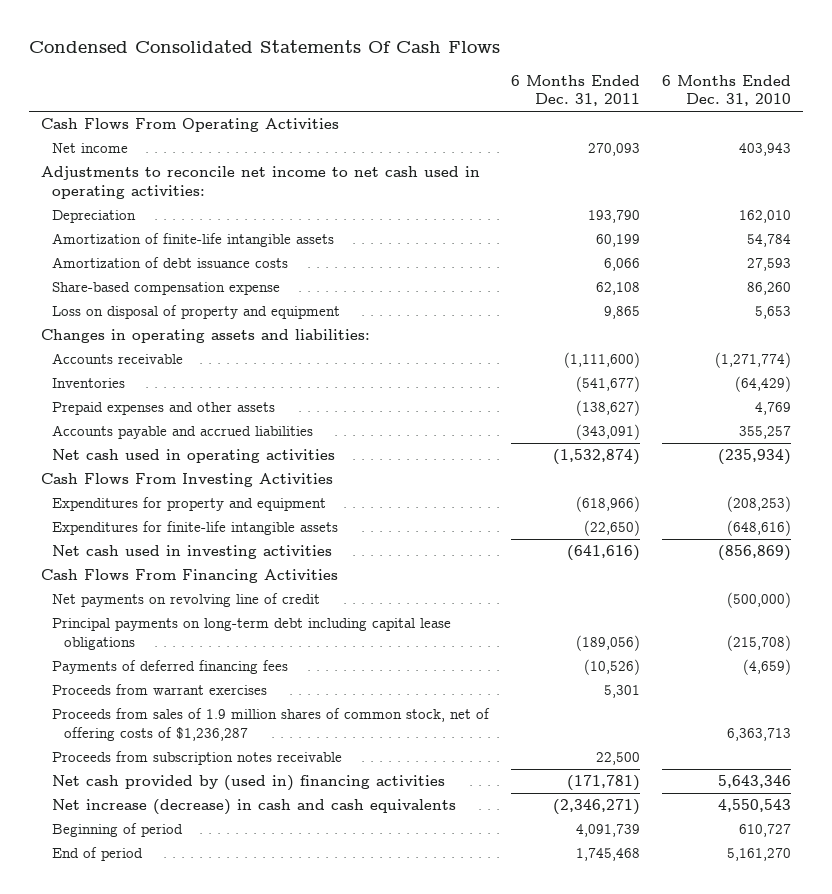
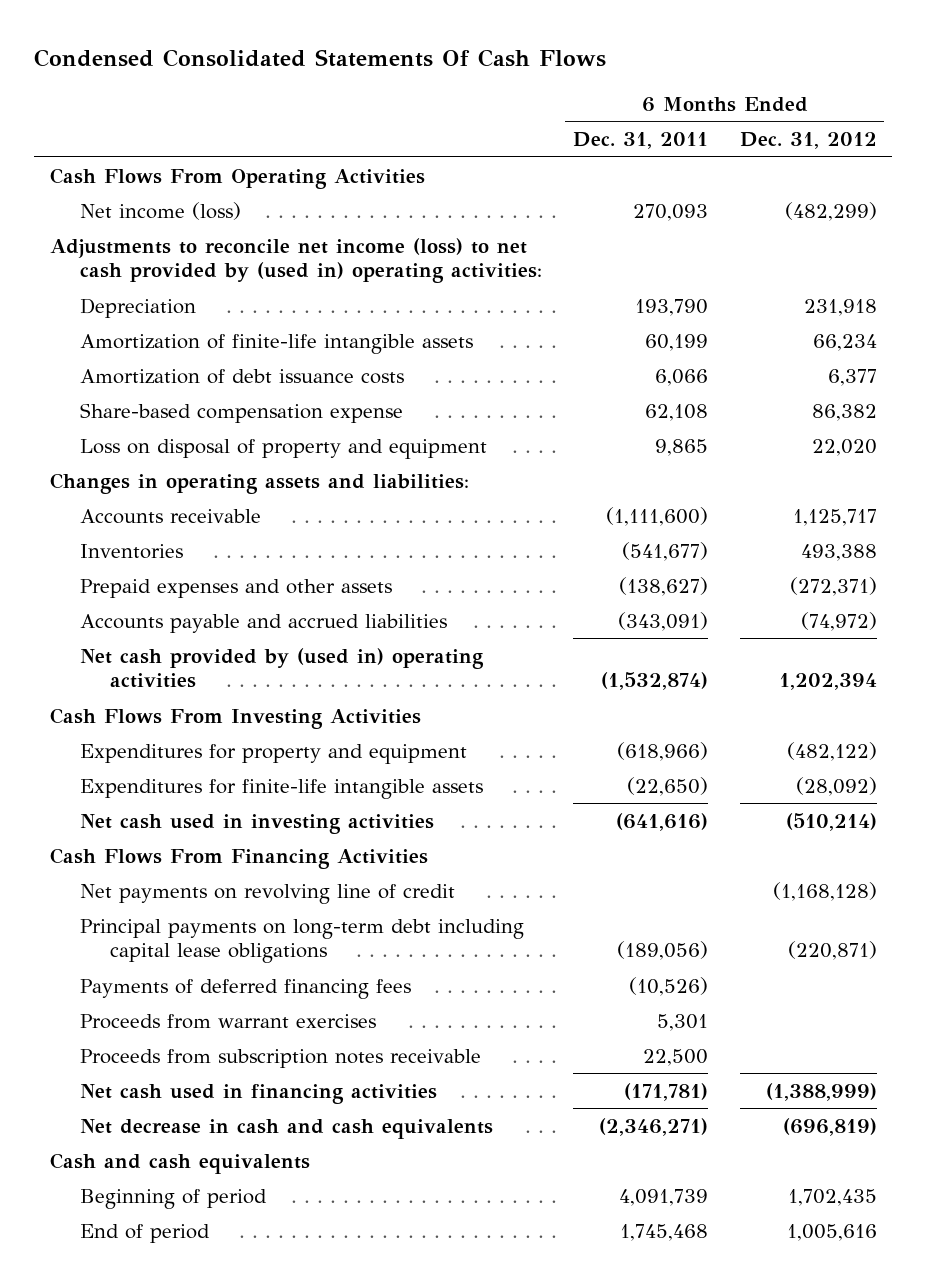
- | 6 Months Ended Dec. 31, 2011 | 6 Months Ended Dec. 31, 2010
+ | 6 Months Ended Dec. 31, 2011 | 6 Months Ended Dec. 31, 2012
- Net income | 270,093 | 403,943
- Adjustments to reconcile net income to net cash used in operating activities:
+ Net income (loss) | 270,093 | (482,299)
+ Adjustments to reconcile net income (loss) to net cash provided by (used in) operating activities:
- Net cash used in operating activities | (1,532,874) | (235,934)
+ Net cash provided by (used in) operating activities | (1,532,874) | 1,202,394
- Proceeds from sales of 1.9 million shares of common stock, net of offering costs of $1,236,287 | | 6,363,713
- Net cash provided by (used in) financing activities | (171,781) | 5,643,346
- Net increase (decrease) in cash and cash equivalents | (2,346,271) | 4,550,543
+ Net cash used in financing activities | (171,781) | (1,388,999)
+ Net decrease in cash and cash equivalents | (2,346,271) | (696,819)
+ Cash and cash equivalents

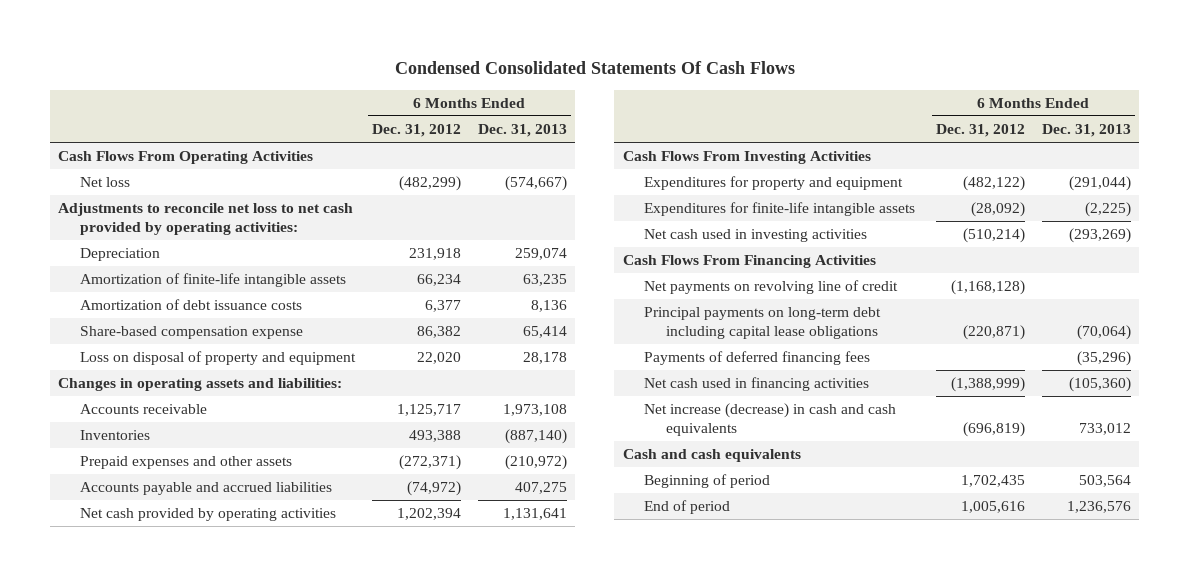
- | 6 Months Ended Dec. 31, 2011 | 6 Months Ended Dec. 31, 2012
+ | 6 Months Ended Dec. 31, 2012 | 6 Months Ended Dec. 31, 2013
- Net income (loss) | 270,093 | (482,299)
- Adjustments to reconcile net income (loss) to net cash provided by (used in) operating activities:
+ Net loss | (482,299) | (574,667)
+ Adjustments to reconcile net loss to net cash provided by operating activities:
- Net cash provided by (used in) operating activities | (1,532,874) | 1,202,394
+ Net cash provided by operating activities | 1,202,394 | 1,131,641
- Proceeds from warrant exercises | 5,301 |
- Proceeds from subscription notes receivable | 22,500 |
- Net decrease in cash and cash equivalents | (2,346,271) | (696,819)
+ Net increase (decrease) in cash and cash equivalents | (696,819) | 733,012

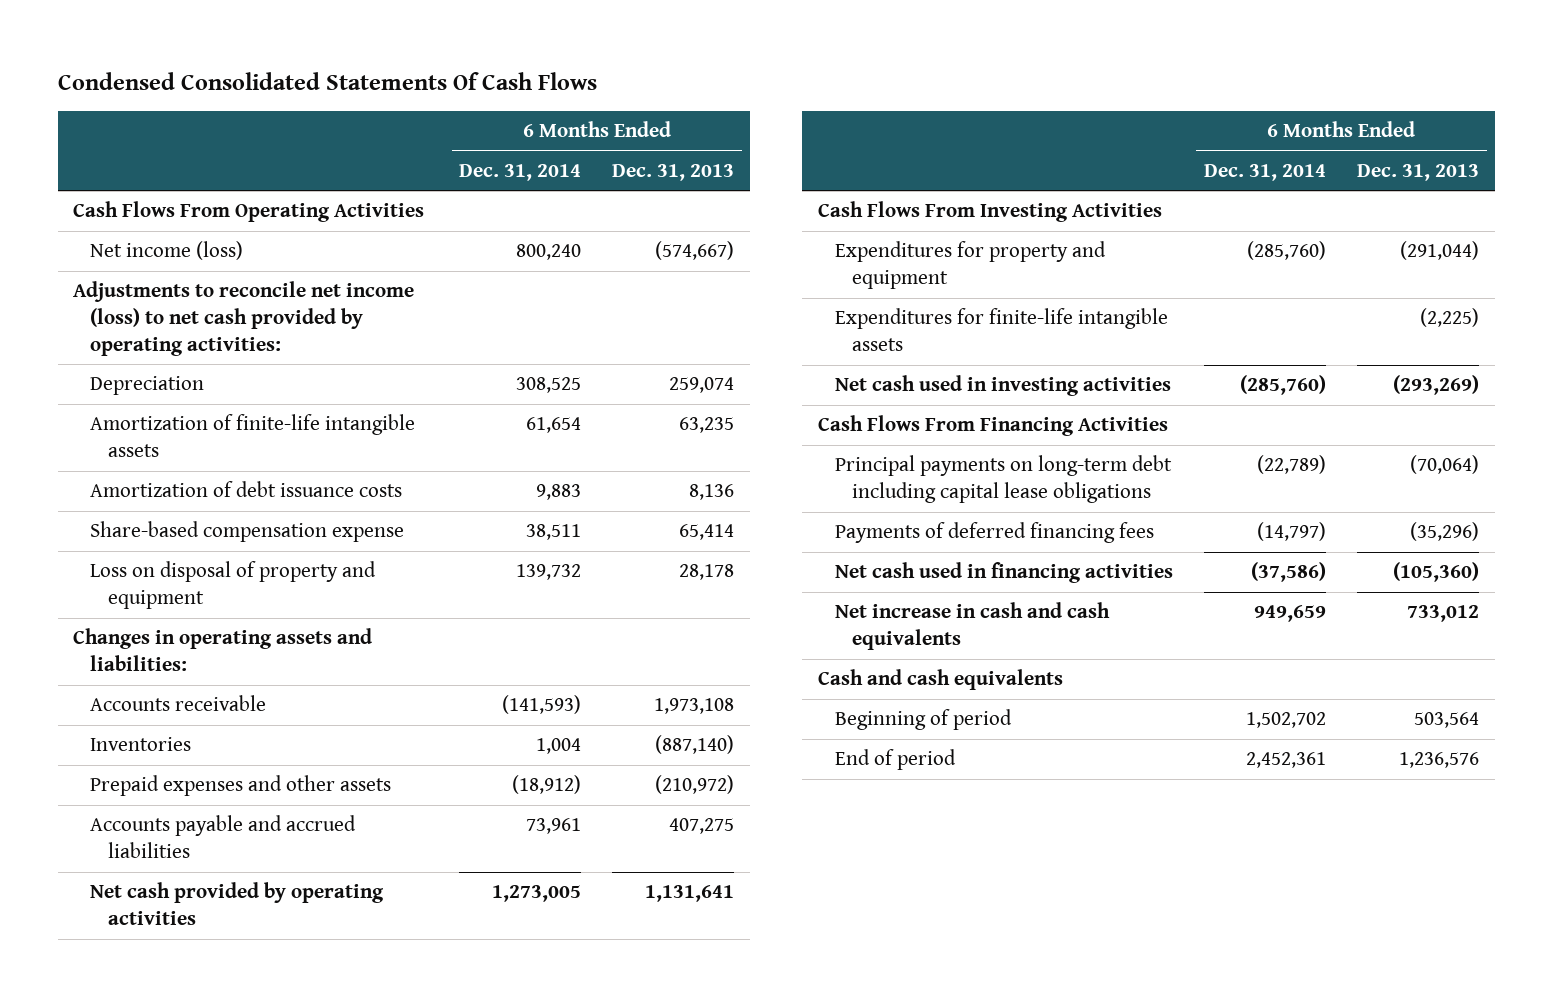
- | 6 Months Ended Dec. 31, 2012 | 6 Months Ended Dec. 31, 2013
+ | 6 Months Ended Dec. 31, 2014 | 6 Months Ended Dec. 31, 2013
- Net loss | (482,299) | (574,667)
- Adjustments to reconcile net loss to net cash provided by operating activities:
+ Net income (loss) | 800,240 | (574,667)
+ Adjustments to reconcile net income (loss) to net cash provided by operating activities:
- Net payments on revolving line of credit | (1,168,128) |
- Net increase (decrease) in cash and cash equivalents | (696,819) | 733,012
+ Net increase in cash and cash equivalents | 949,659 | 733,012

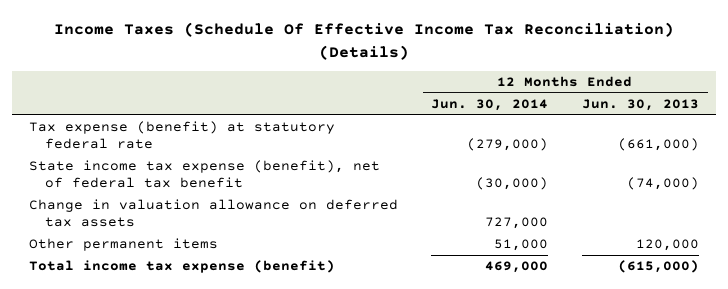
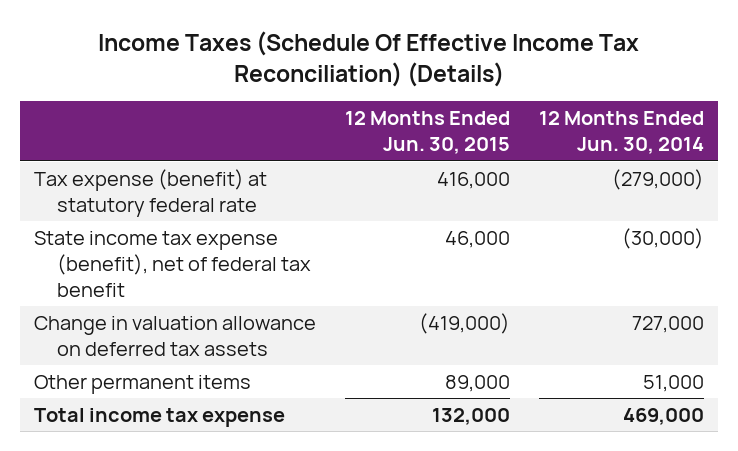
- | 12 Months Ended Jun. 30, 2014 | 12 Months Ended Jun. 30, 2013
+ | 12 Months Ended Jun. 30, 2015 | 12 Months Ended Jun. 30, 2014
- Total income tax expense (benefit) | 469,000 | (615,000)
+ Total income tax expense | 132,000 | 469,000

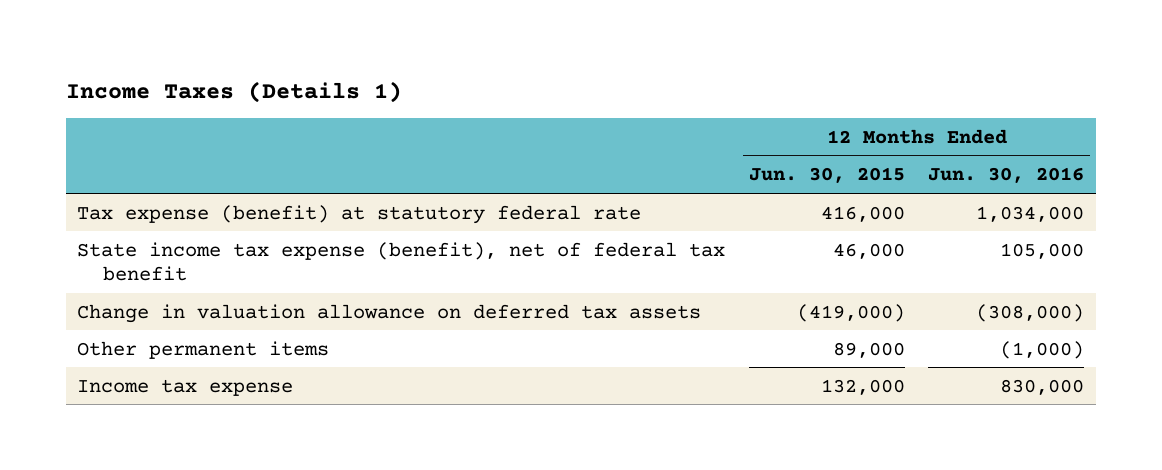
- Income Taxes (Schedule Of Effective Income Tax Reconciliation) (Details)
+ Income Taxes (Details 1)
- | 12 Months Ended Jun. 30, 2015 | 12 Months Ended Jun. 30, 2014
+ | 12 Months Ended Jun. 30, 2015 | 12 Months Ended Jun. 30, 2016
- Total income tax expense | 132,000 | 469,000
+ Income tax expense | 132,000 | 830,000

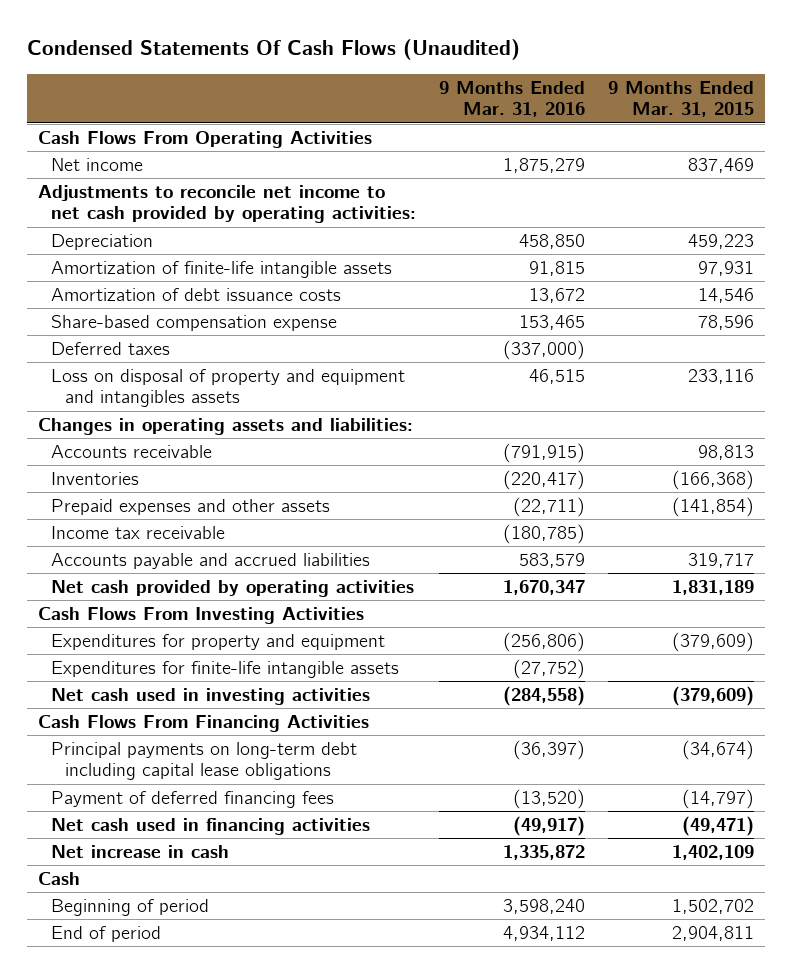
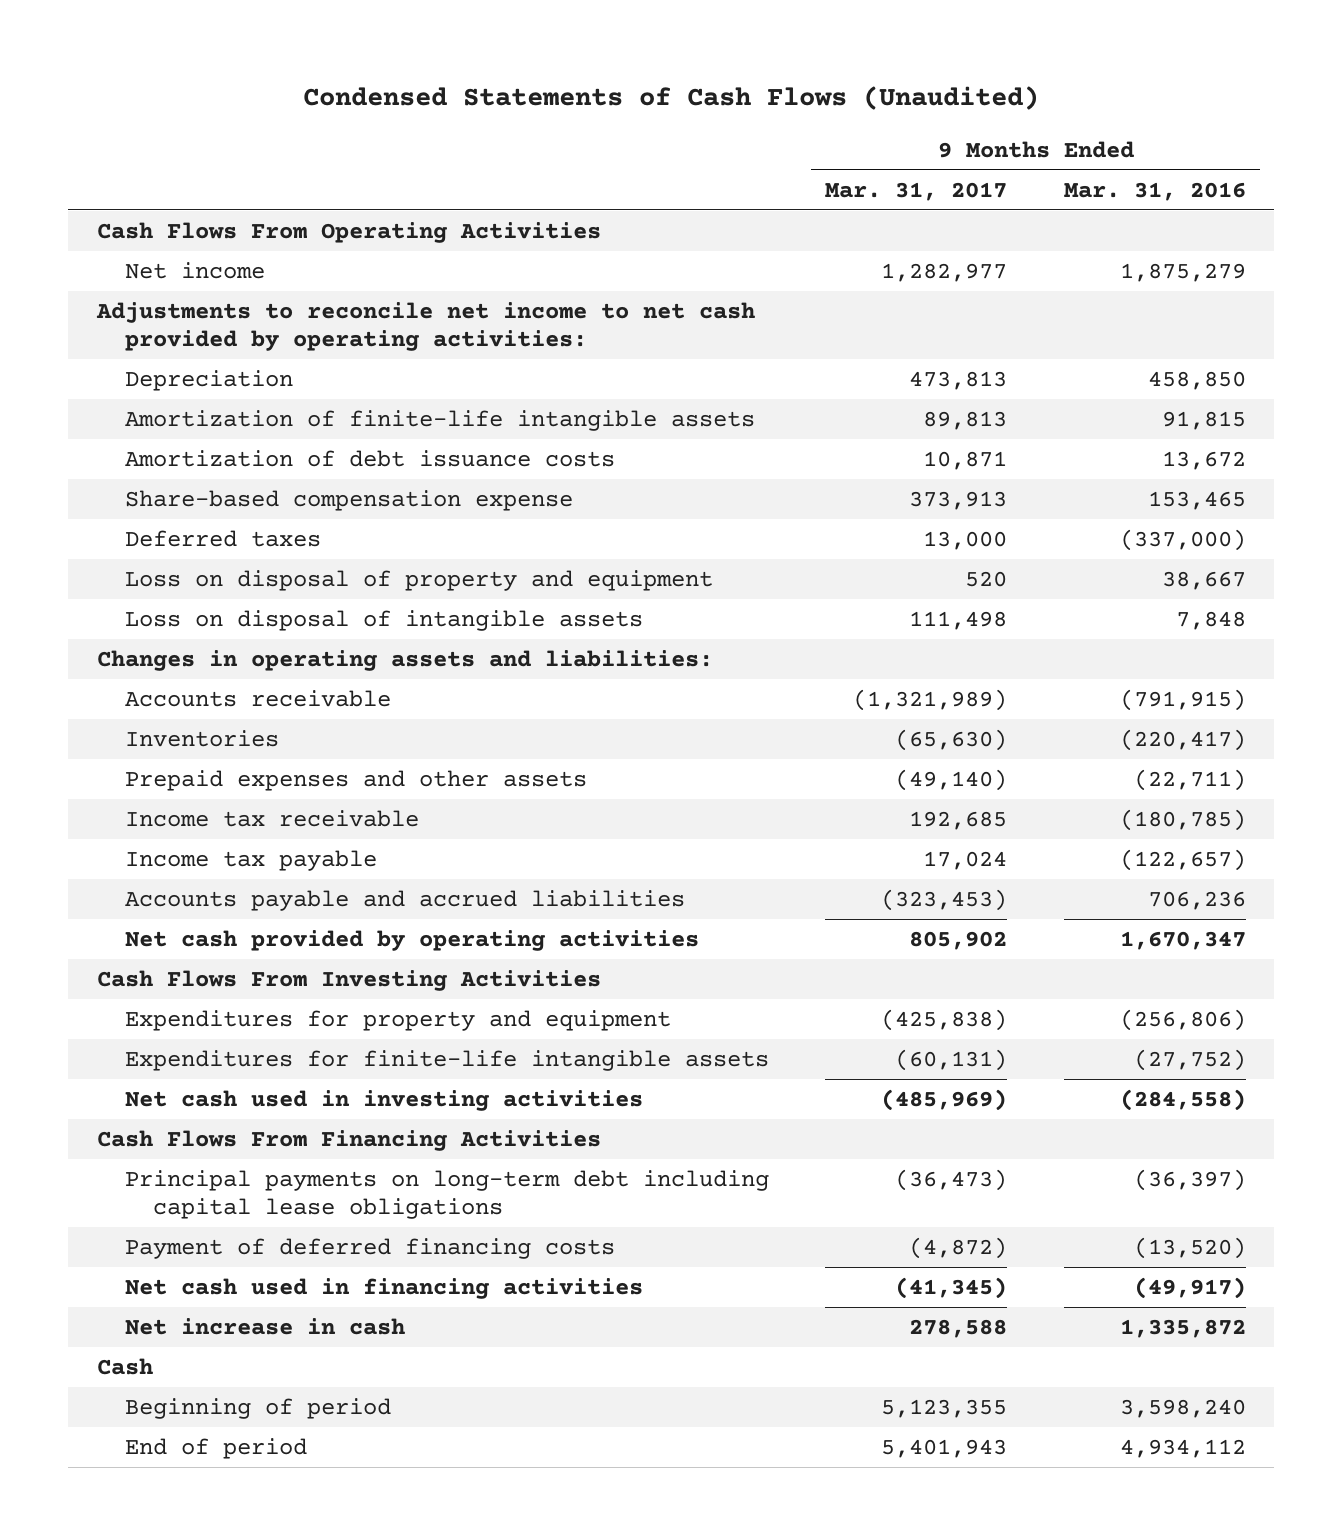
- Condensed Statements Of Cash Flows (Unaudited)
+ Condensed Statements of Cash Flows (Unaudited)
- | 9 Months Ended Mar. 31, 2016 | 9 Months Ended Mar. 31, 2015
+ | 9 Months Ended Mar. 31, 2017 | 9 Months Ended Mar. 31, 2016
- Loss on disposal of property and equipment and intangibles assets | 46,515 | 233,116
+ Loss on disposal of property and equipment | 520 | 38,667
+ Loss on disposal of intangible assets | 111,498 | 7,848
- Accounts payable and accrued liabilities | 583,579 | 319,717
+ Income tax payable | 17,024 | (122,657)
+ Accounts payable and accrued liabilities | (323,453) | 706,236
- Payment of deferred financing fees | (13,520) | (14,797)
+ Payment of deferred financing costs | (4,872) | (13,520)

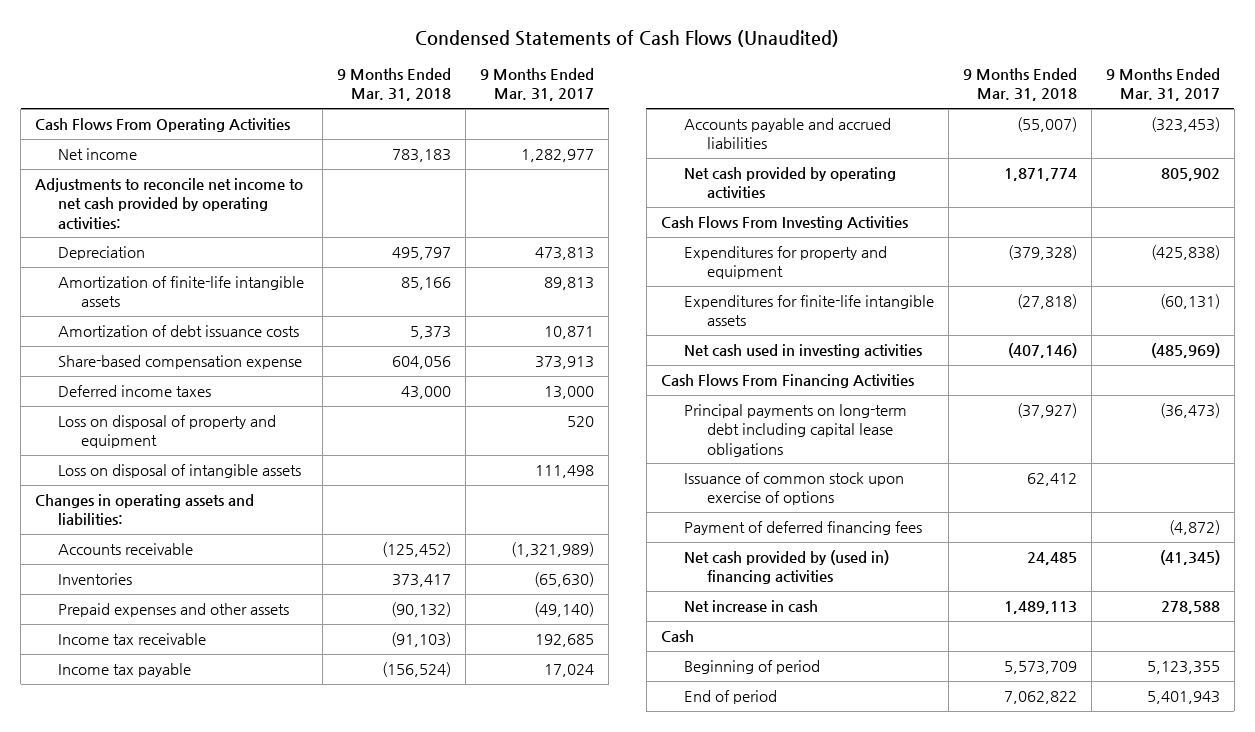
- | 9 Months Ended Mar. 31, 2017 | 9 Months Ended Mar. 31, 2016
+ | 9 Months Ended Mar. 31, 2018 | 9 Months Ended Mar. 31, 2017
- Deferred taxes | 13,000 | (337,000)
+ Deferred income taxes | 43,000 | 13,000
- Payment of deferred financing costs | (4,872) | (13,520)
- Net cash used in financing activities | (41,345) | (49,917)
+ Issuance of common stock upon exercise of options | 62,412 |
+ Payment of deferred financing fees | | (4,872)
+ Net cash provided by (used in) financing activities | 24,485 | (41,345)

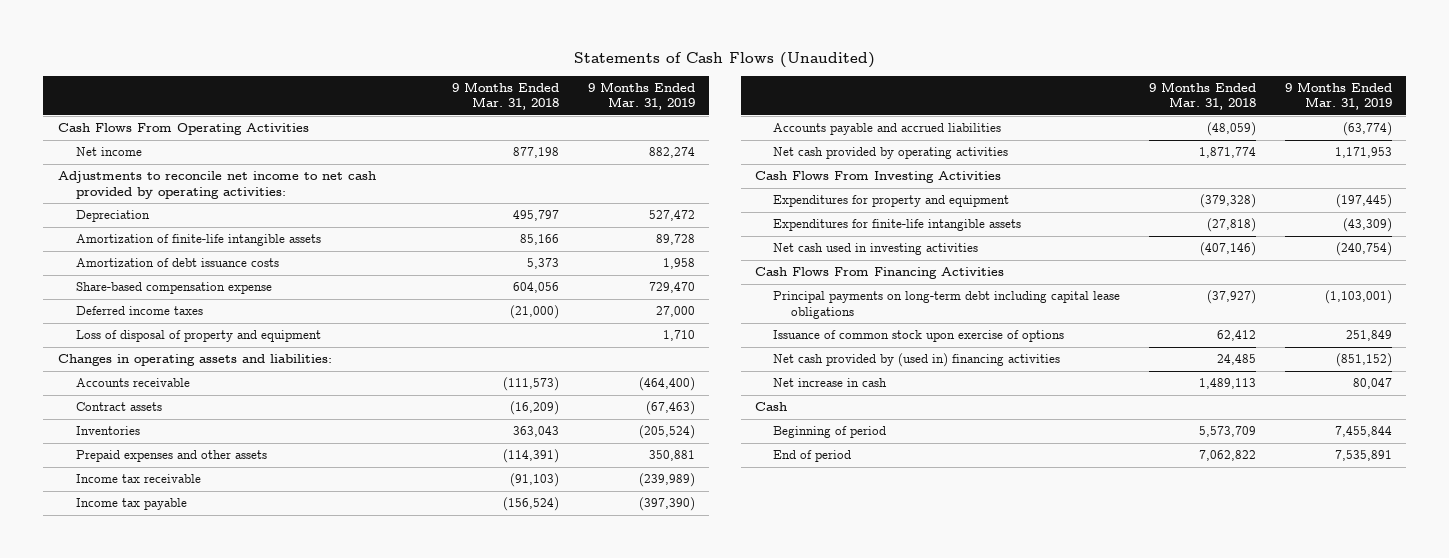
- Condensed Statements of Cash Flows (Unaudited)
+ Statements of Cash Flows (Unaudited)
- | 9 Months Ended Mar. 31, 2018 | 9 Months Ended Mar. 31, 2017
+ | 9 Months Ended Mar. 31, 2018 | 9 Months Ended Mar. 31, 2019
- Net income | 783,183 | 1,282,977
+ Net income | 877,198 | 882,274
- Deferred income taxes | 43,000 | 13,000
- Loss on disposal of property and equipment | | 520
- Loss on disposal of intangible assets | | 111,498
+ Deferred income taxes | (21,000) | 27,000
+ Loss of disposal of property and equipment | | 1,710
- Accounts receivable | (125,452) | (1,321,989)
- Inventories | 373,417 | (65,630)
- Prepaid expenses and other assets | (90,132) | (49,140)
+ Accounts receivable | (111,573) | (464,400)
+ Contract assets | (16,209) | (67,463)
+ Inventories | 363,043 | (205,524)
+ Prepaid expenses and other assets | (114,391) | 350,881
- Accounts payable and accrued liabilities | (55,007) | (323,453)
+ Accounts payable and accrued liabilities | (48,059) | (63,774)
- Payment of deferred financing fees | | (4,872)

